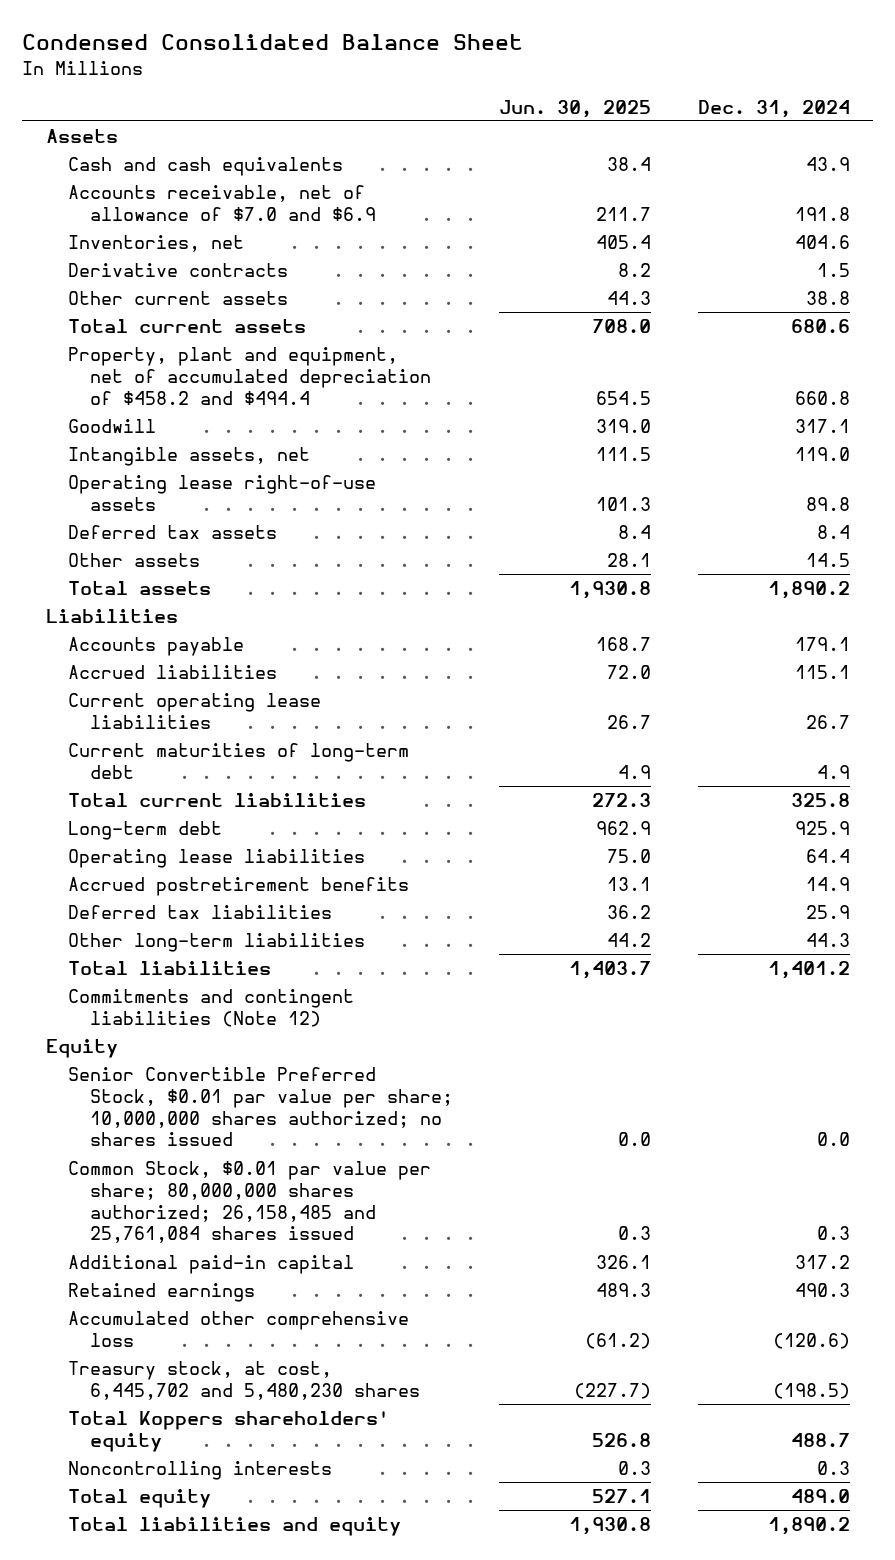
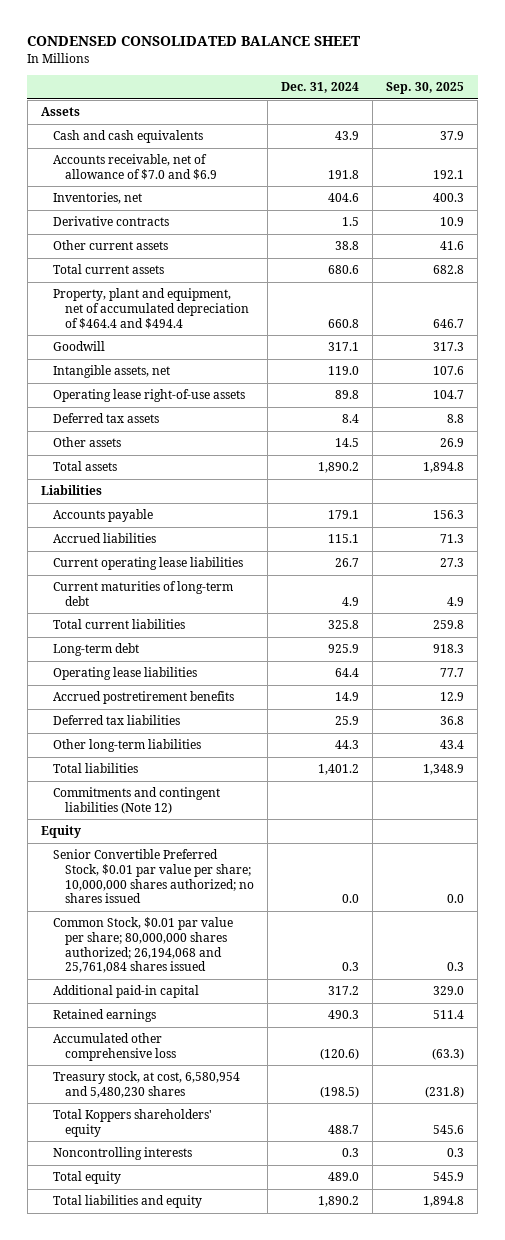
- Condensed Consolidated Balance Sheet
+ CONDENSED CONSOLIDATED BALANCE SHEET
- | Jun. 30, 2025 | Dec. 31, 2024
+ | Dec. 31, 2024 | Sep. 30, 2025
- Property, plant and equipment, net of accumulated depreciation of $458.2 and $494.4 | 654.5 | 660.8
+ Property, plant and equipment, net of accumulated depreciation of $464.4 and $494.4 | 660.8 | 646.7
- Common Stock, $0.01 par value per share; 80,000,000 shares authorized; 26,158,485 and 25,761,084 shares issued | 0.3 | 0.3
+ Common Stock, $0.01 par value per share; 80,000,000 shares authorized; 26,194,068 and 25,761,084 shares issued | 0.3 | 0.3
- Treasury stock, at cost, 6,445,702 and 5,480,230 shares | (227.7) | (198.5)
+ Treasury stock, at cost, 6,580,954 and 5,480,230 shares | (198.5) | (231.8)

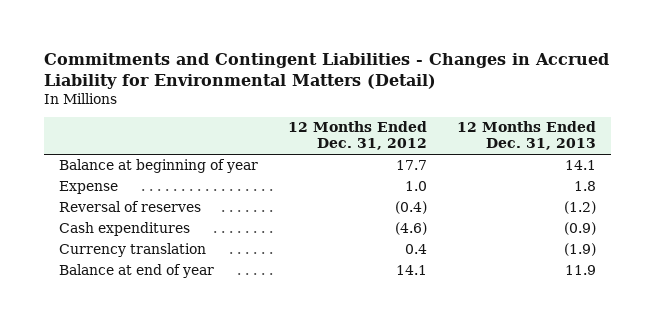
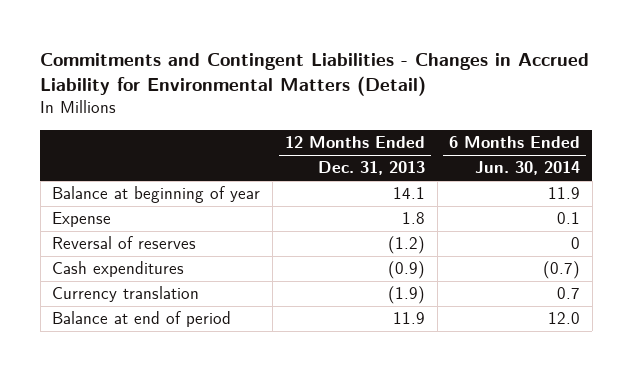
- | 12 Months Ended Dec. 31, 2012 | 12 Months Ended Dec. 31, 2013
+ | 12 Months Ended Dec. 31, 2013 | 6 Months Ended Jun. 30, 2014
- Balance at end of year | 14.1 | 11.9
+ Balance at end of period | 11.9 | 12.0

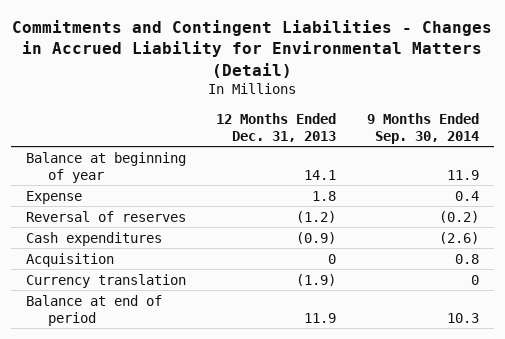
- | 12 Months Ended Dec. 31, 2013 | 6 Months Ended Jun. 30, 2014
+ | 12 Months Ended Dec. 31, 2013 | 9 Months Ended Sep. 30, 2014
+ Acquisition | 0 | 0.8

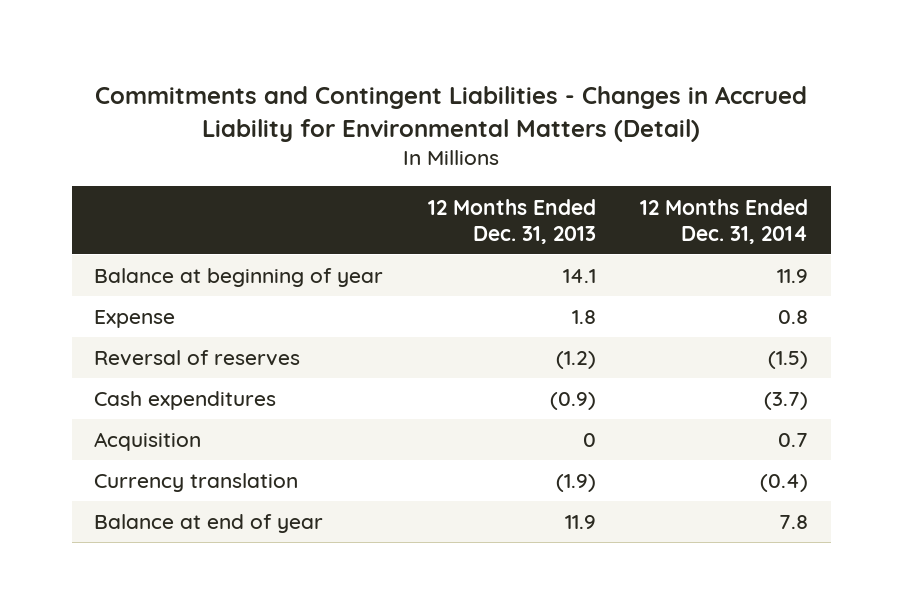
- | 12 Months Ended Dec. 31, 2013 | 9 Months Ended Sep. 30, 2014
+ | 12 Months Ended Dec. 31, 2013 | 12 Months Ended Dec. 31, 2014
- Balance at end of period | 11.9 | 10.3
+ Balance at end of year | 11.9 | 7.8

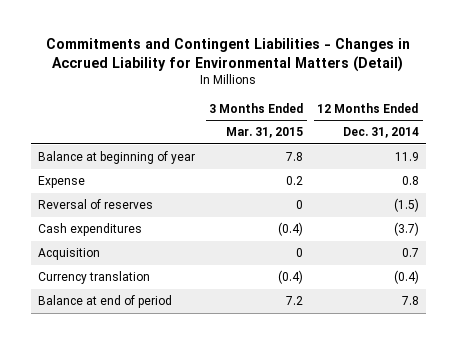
- | 12 Months Ended Dec. 31, 2013 | 12 Months Ended Dec. 31, 2014
+ | 3 Months Ended Mar. 31, 2015 | 12 Months Ended Dec. 31, 2014
- Balance at end of year | 11.9 | 7.8
+ Balance at end of period | 7.2 | 7.8

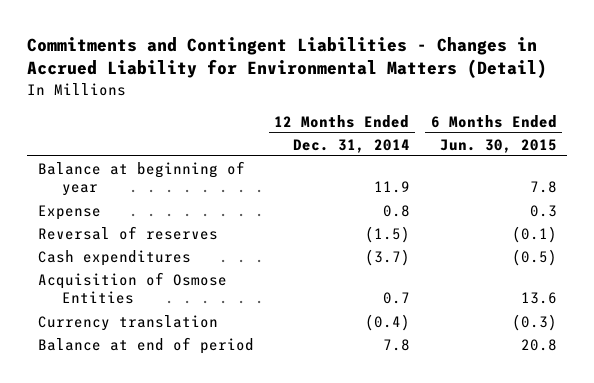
- | 3 Months Ended Mar. 31, 2015 | 12 Months Ended Dec. 31, 2014
+ | 12 Months Ended Dec. 31, 2014 | 6 Months Ended Jun. 30, 2015
- Acquisition | 0 | 0.7
+ Acquisition of Osmose Entities | 0.7 | 13.6

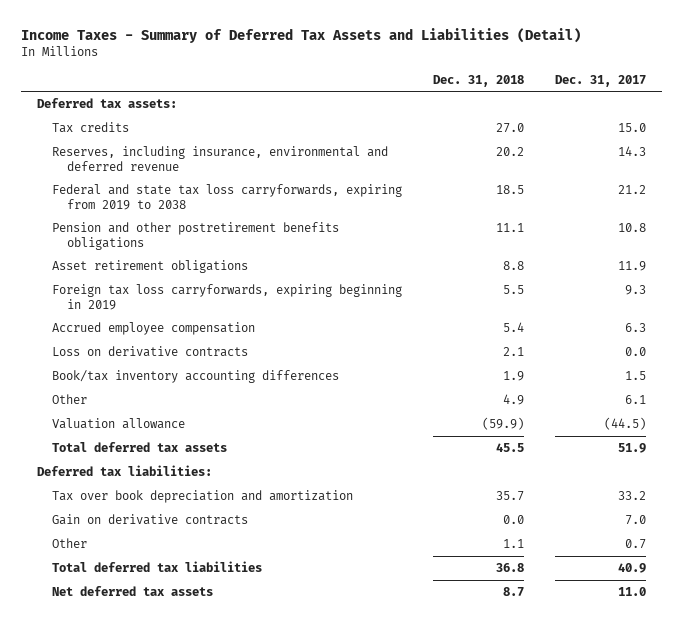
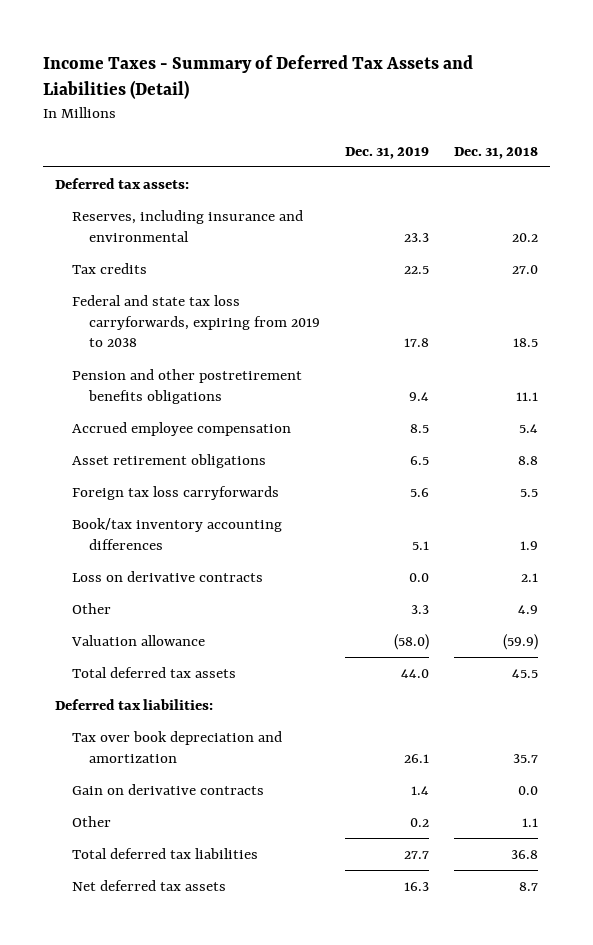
- | Dec. 31, 2018 | Dec. 31, 2017
+ | Dec. 31, 2019 | Dec. 31, 2018
+ Reserves, including insurance and environmental | 23.3 | 20.2
- Reserves, including insurance, environmental and deferred revenue | 20.2 | 14.3
- Foreign tax loss carryforwards, expiring beginning in 2019 | 5.5 | 9.3
moved down: Asset retirement obligations | 6.5 | 8.8
+ Foreign tax loss carryforwards | 5.6 | 5.5
moved down: Loss on derivative contracts | 0.0 | 2.1

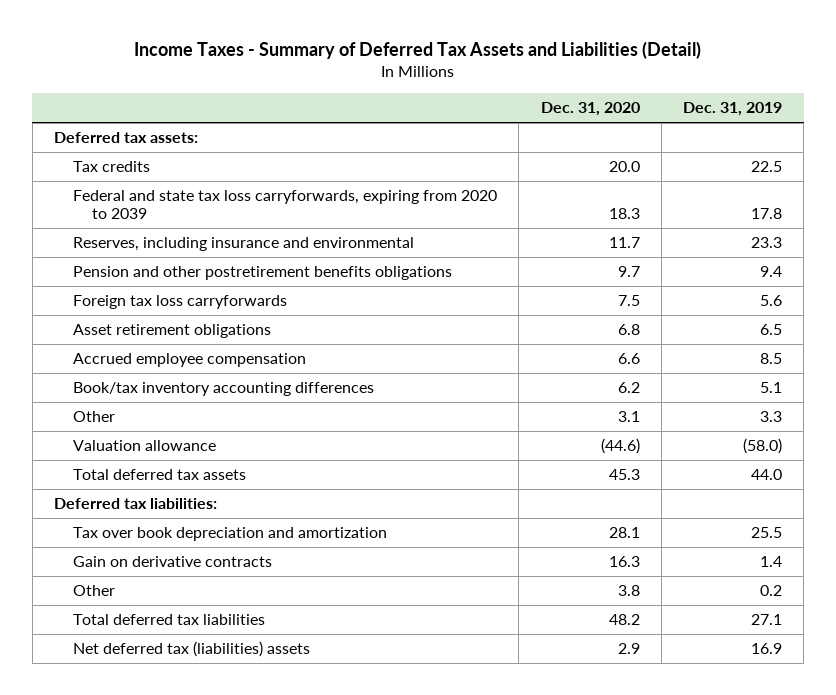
- | Dec. 31, 2019 | Dec. 31, 2018
+ | Dec. 31, 2020 | Dec. 31, 2019
- Federal and state tax loss carryforwards, expiring from 2019 to 2038 | 17.8 | 18.5
+ Federal and state tax loss carryforwards, expiring from 2020 to 2039 | 18.3 | 17.8
moved down: Reserves, including insurance and environmental | 11.7 | 23.3
moved down: Asset retirement obligations | 6.8 | 6.5
moved down: Accrued employee compensation | 6.6 | 8.5
- Loss on derivative contracts | 0.0 | 2.1
- Tax over book depreciation and amortization | 26.1 | 35.7
+ Tax over book depreciation and amortization | 28.1 | 25.5
- Total deferred tax liabilities | 27.7 | 36.8
- Net deferred tax assets | 16.3 | 8.7
+ Total deferred tax liabilities | 48.2 | 27.1
+ Net deferred tax (liabilities) assets | 2.9 | 16.9

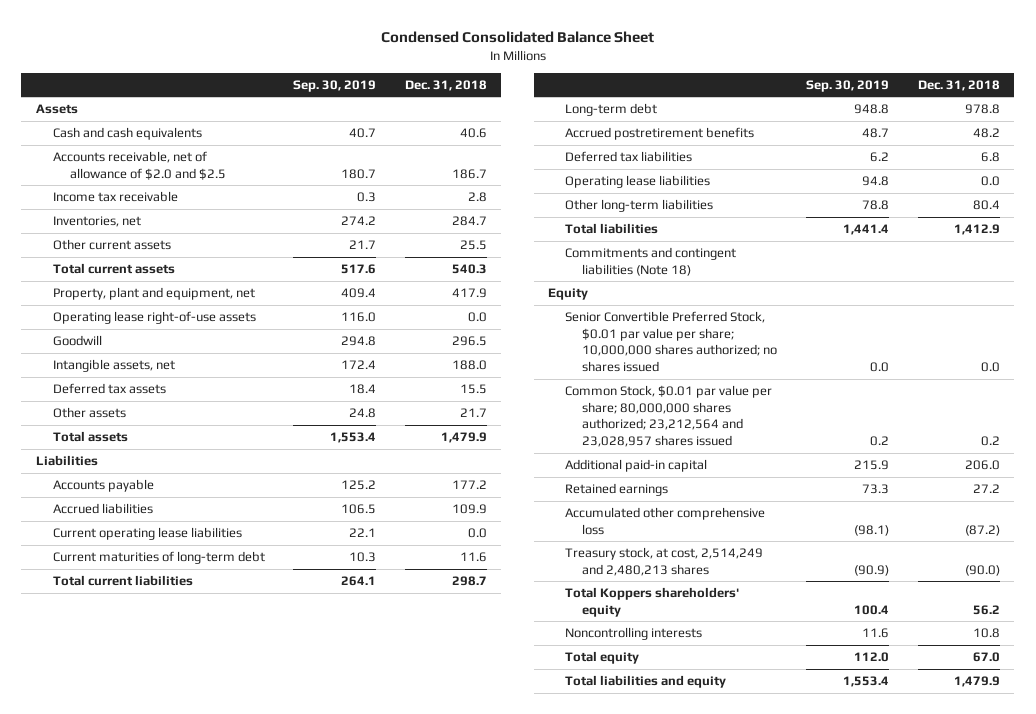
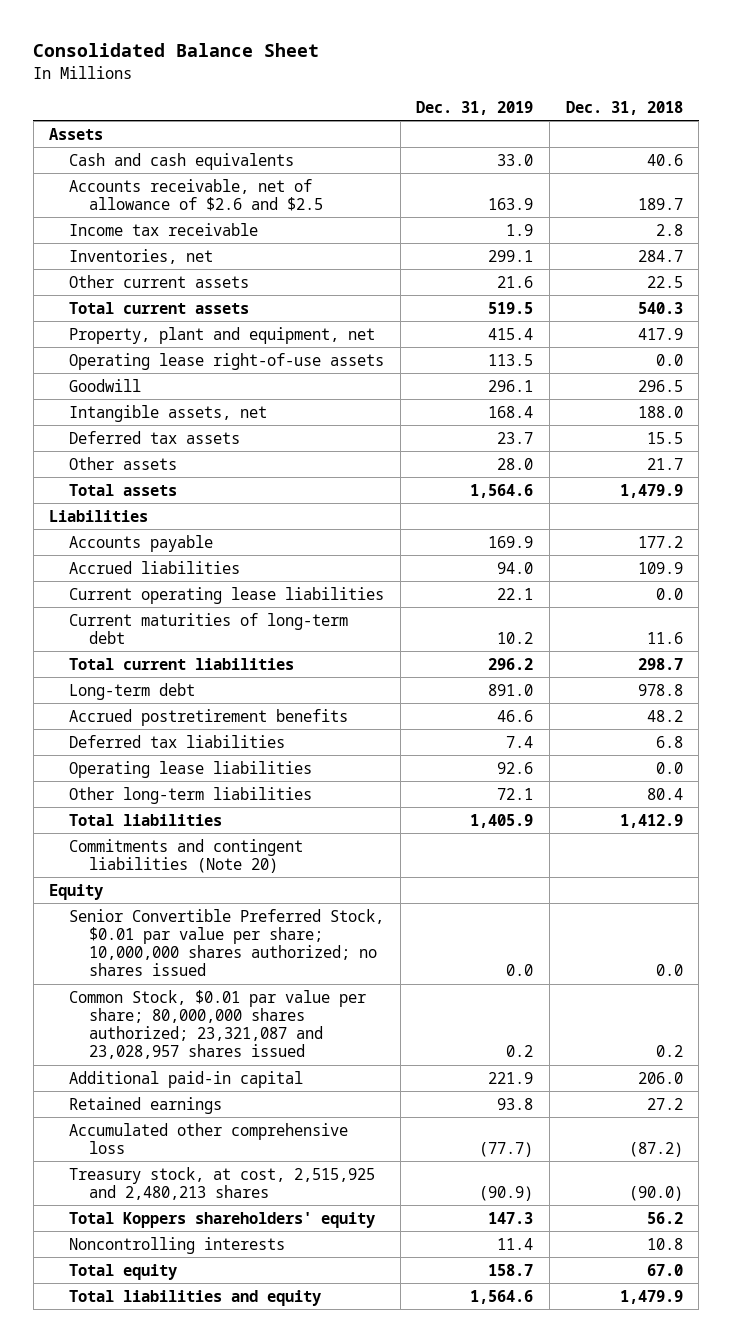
- Condensed Consolidated Balance Sheet
+ Consolidated Balance Sheet
- | Sep. 30, 2019 | Dec. 31, 2018
+ | Dec. 31, 2019 | Dec. 31, 2018
- Accounts receivable, net of allowance of $2.0 and $2.5 | 180.7 | 186.7
+ Accounts receivable, net of allowance of $2.6 and $2.5 | 163.9 | 189.7
- Other current assets | 21.7 | 25.5
+ Other current assets | 21.6 | 22.5
- Commitments and contingent liabilities (Note 18)
+ Commitments and contingent liabilities (Note 20)
- Common Stock, $0.01 par value per share; 80,000,000 shares authorized; 23,212,564 and 23,028,957 shares issued | 0.2 | 0.2
+ Common Stock, $0.01 par value per share; 80,000,000 shares authorized; 23,321,087 and 23,028,957 shares issued | 0.2 | 0.2
- Treasury stock, at cost, 2,514,249 and 2,480,213 shares | (90.9) | (90.0)
+ Treasury stock, at cost, 2,515,925 and 2,480,213 shares | (90.9) | (90.0)

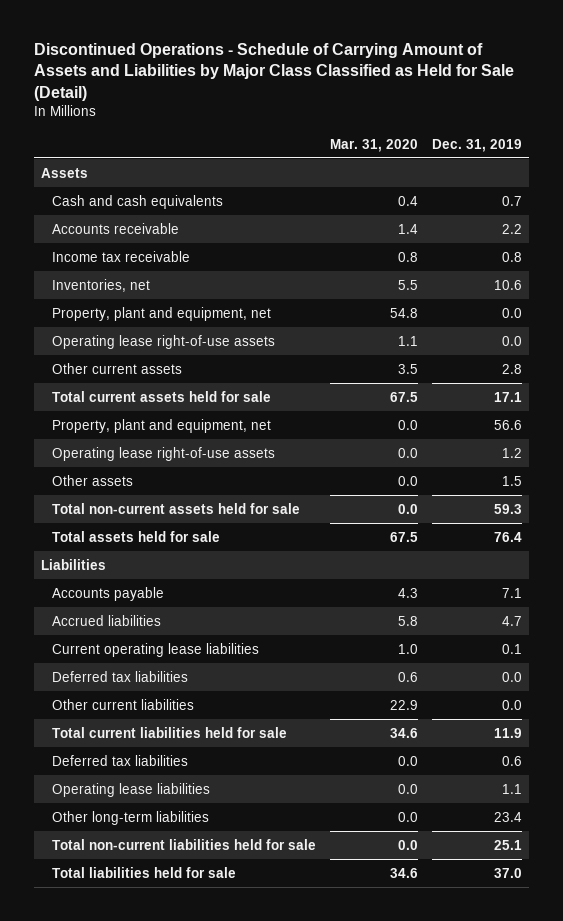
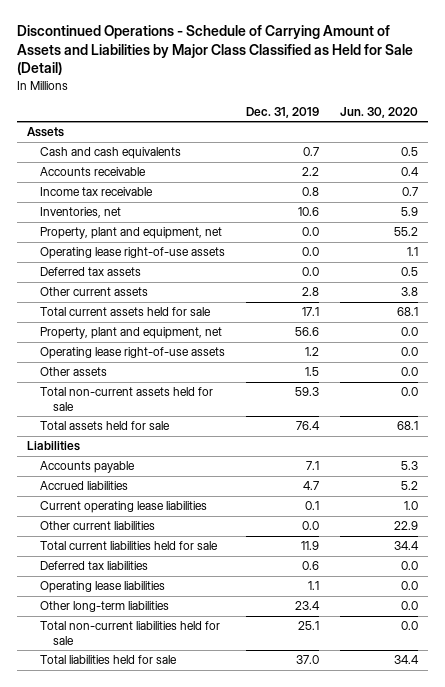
- | Mar. 31, 2020 | Dec. 31, 2019
+ | Dec. 31, 2019 | Jun. 30, 2020
+ Deferred tax assets | 0.0 | 0.5
- Deferred tax liabilities | 0.6 | 0.0

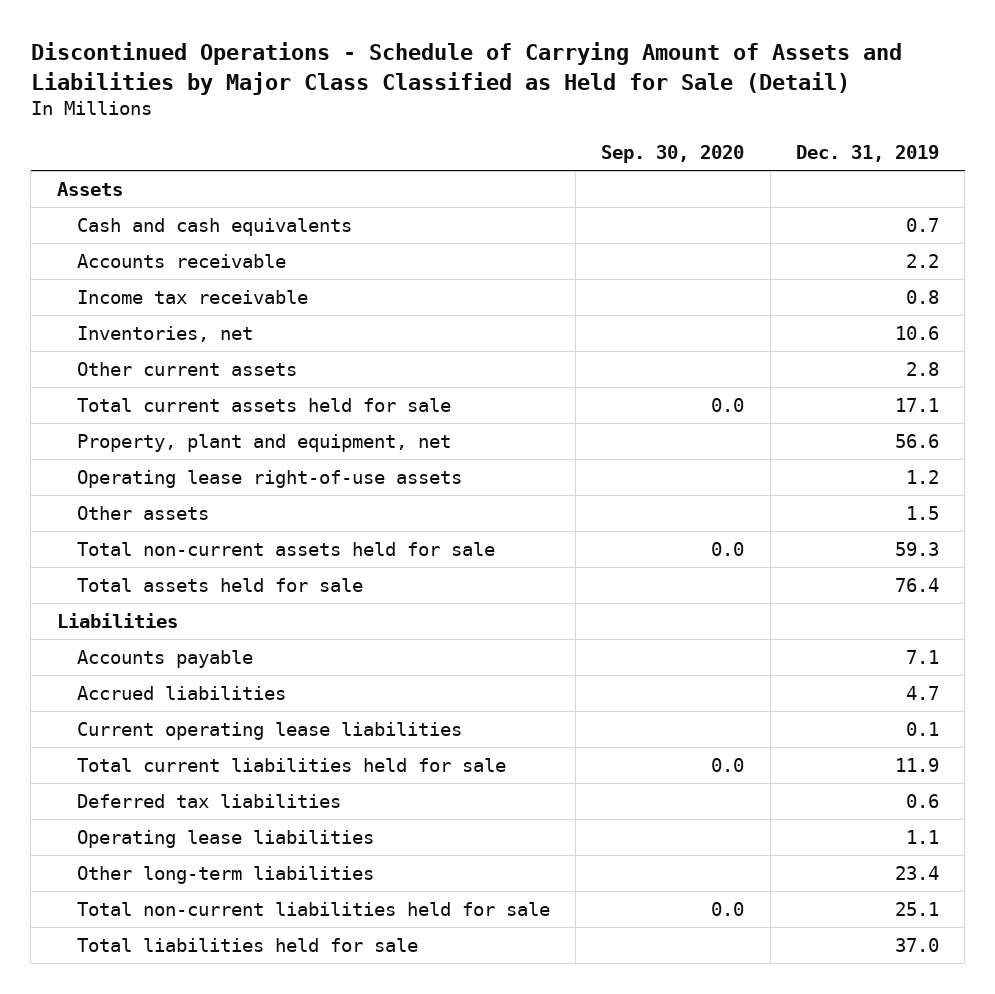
- | Dec. 31, 2019 | Jun. 30, 2020
+ | Sep. 30, 2020 | Dec. 31, 2019
- Property, plant and equipment, net | 0.0 | 55.2
- Operating lease right-of-use assets | 0.0 | 1.1
- Deferred tax assets | 0.0 | 0.5
- Other current liabilities | 0.0 | 22.9

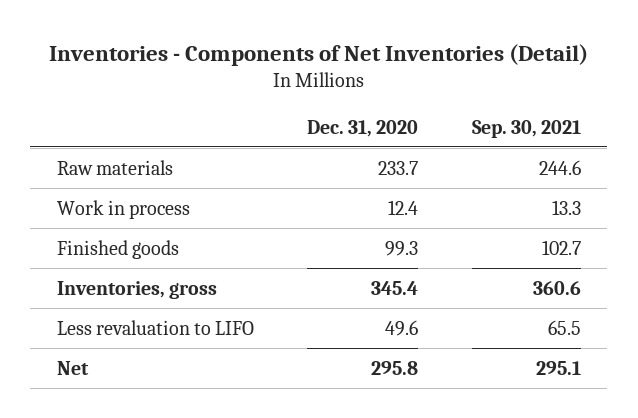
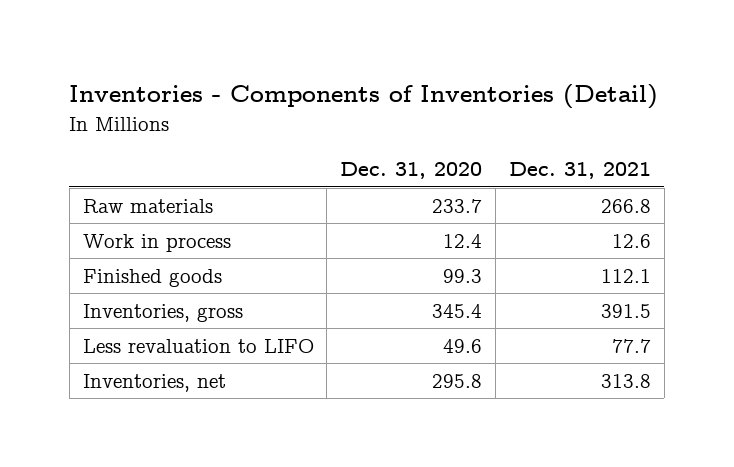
- Inventories - Components of Net Inventories (Detail)
+ Inventories - Components of Inventories (Detail)
- | Dec. 31, 2020 | Sep. 30, 2021
+ | Dec. 31, 2020 | Dec. 31, 2021
- Net | 295.8 | 295.1
+ Inventories, net | 295.8 | 313.8

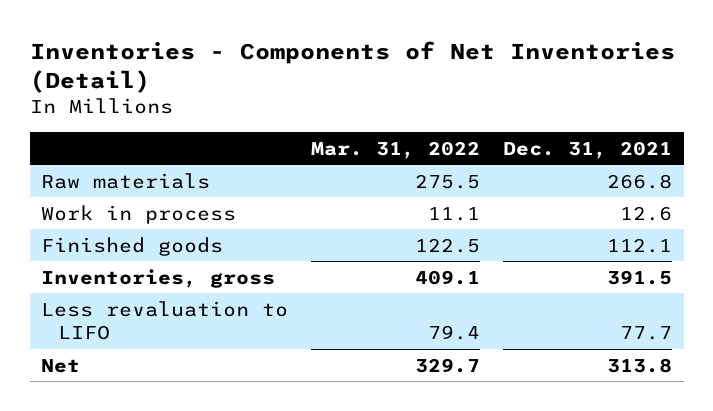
- Inventories - Components of Inventories (Detail)
+ Inventories - Components of Net Inventories (Detail)
- | Dec. 31, 2020 | Dec. 31, 2021
+ | Mar. 31, 2022 | Dec. 31, 2021
- Inventories, net | 295.8 | 313.8
+ Net | 329.7 | 313.8

